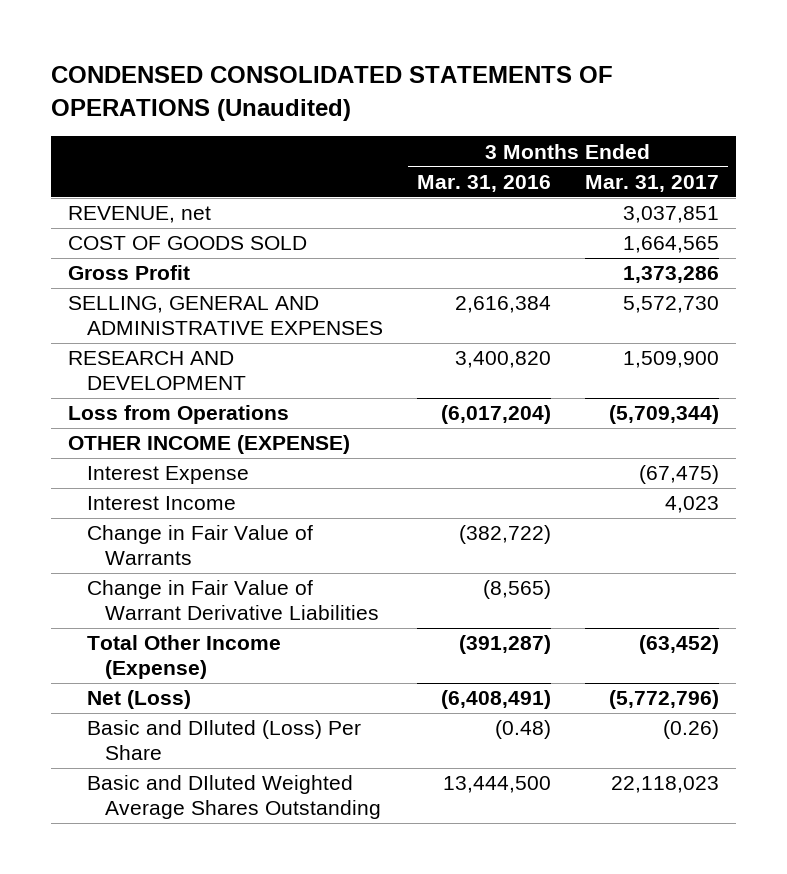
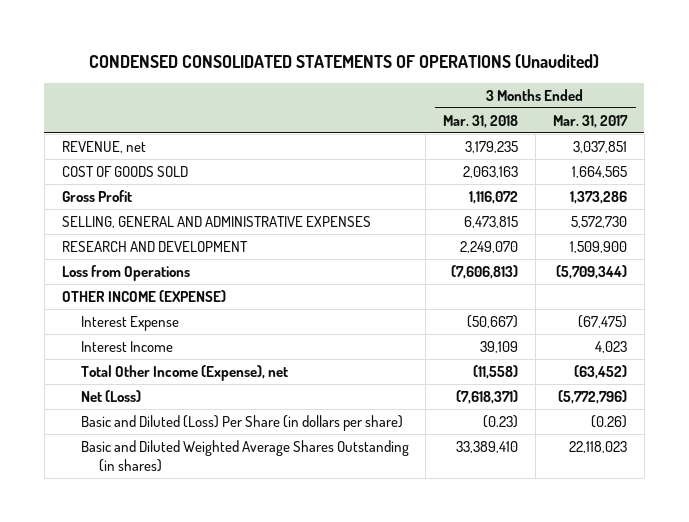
- | 3 Months Ended Mar. 31, 2016 | 3 Months Ended Mar. 31, 2017
+ | 3 Months Ended Mar. 31, 2018 | 3 Months Ended Mar. 31, 2017
- Change in Fair Value of Warrants | (382,722) |
- Change in Fair Value of Warrant Derivative Liabilities | (8,565) |
- Total Other Income (Expense) | (391,287) | (63,452)
+ Total Other Income (Expense), net | (11,558) | (63,452)
- Basic and DIluted (Loss) Per Share | (0.48) | (0.26)
- Basic and DIluted Weighted Average Shares Outstanding | 13,444,500 | 22,118,023
+ Basic and Diluted (Loss) Per Share (in dollars per share) | (0.23) | (0.26)
+ Basic and Diluted Weighted Average Shares Outstanding (in shares) | 33,389,410 | 22,118,023

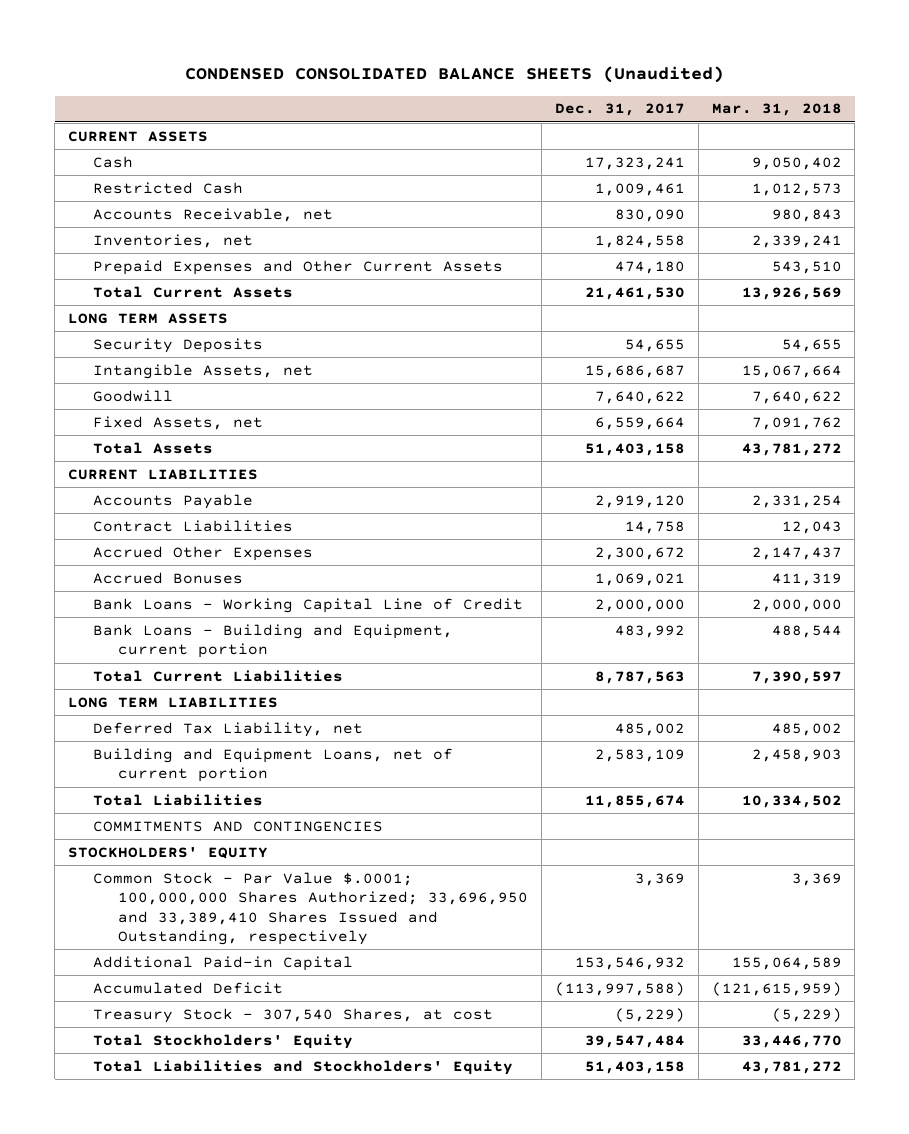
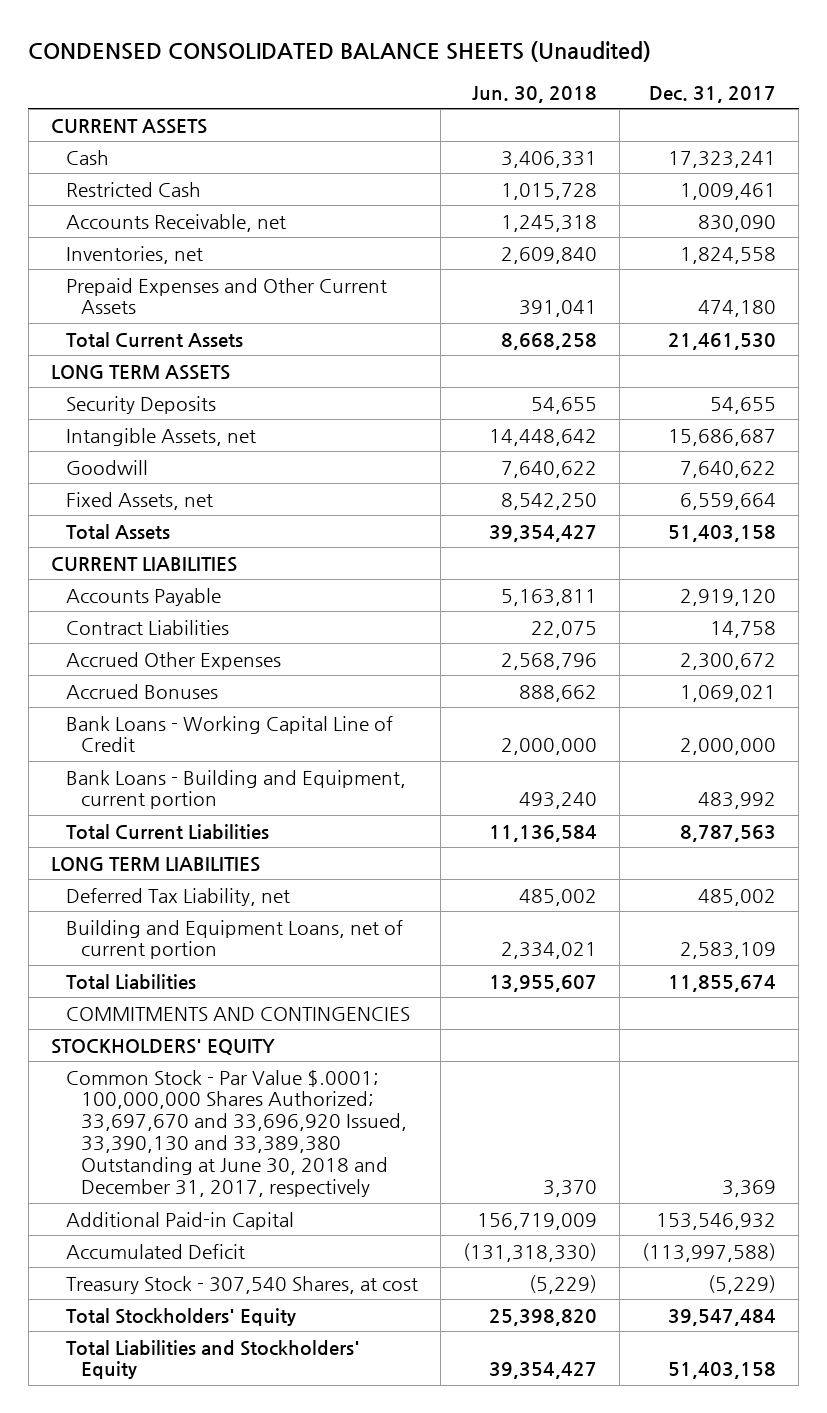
- | Dec. 31, 2017 | Mar. 31, 2018
+ | Jun. 30, 2018 | Dec. 31, 2017
- Common Stock - Par Value $.0001; 100,000,000 Shares Authorized; 33,696,950 and 33,389,410 Shares Issued and Outstanding, respectively | 3,369 | 3,369
+ Common Stock - Par Value $.0001; 100,000,000 Shares Authorized; 33,697,670 and 33,696,920 Issued, 33,390,130 and 33,389,380 Outstanding at June 30, 2018 and December 31, 2017, respectively | 3,370 | 3,369

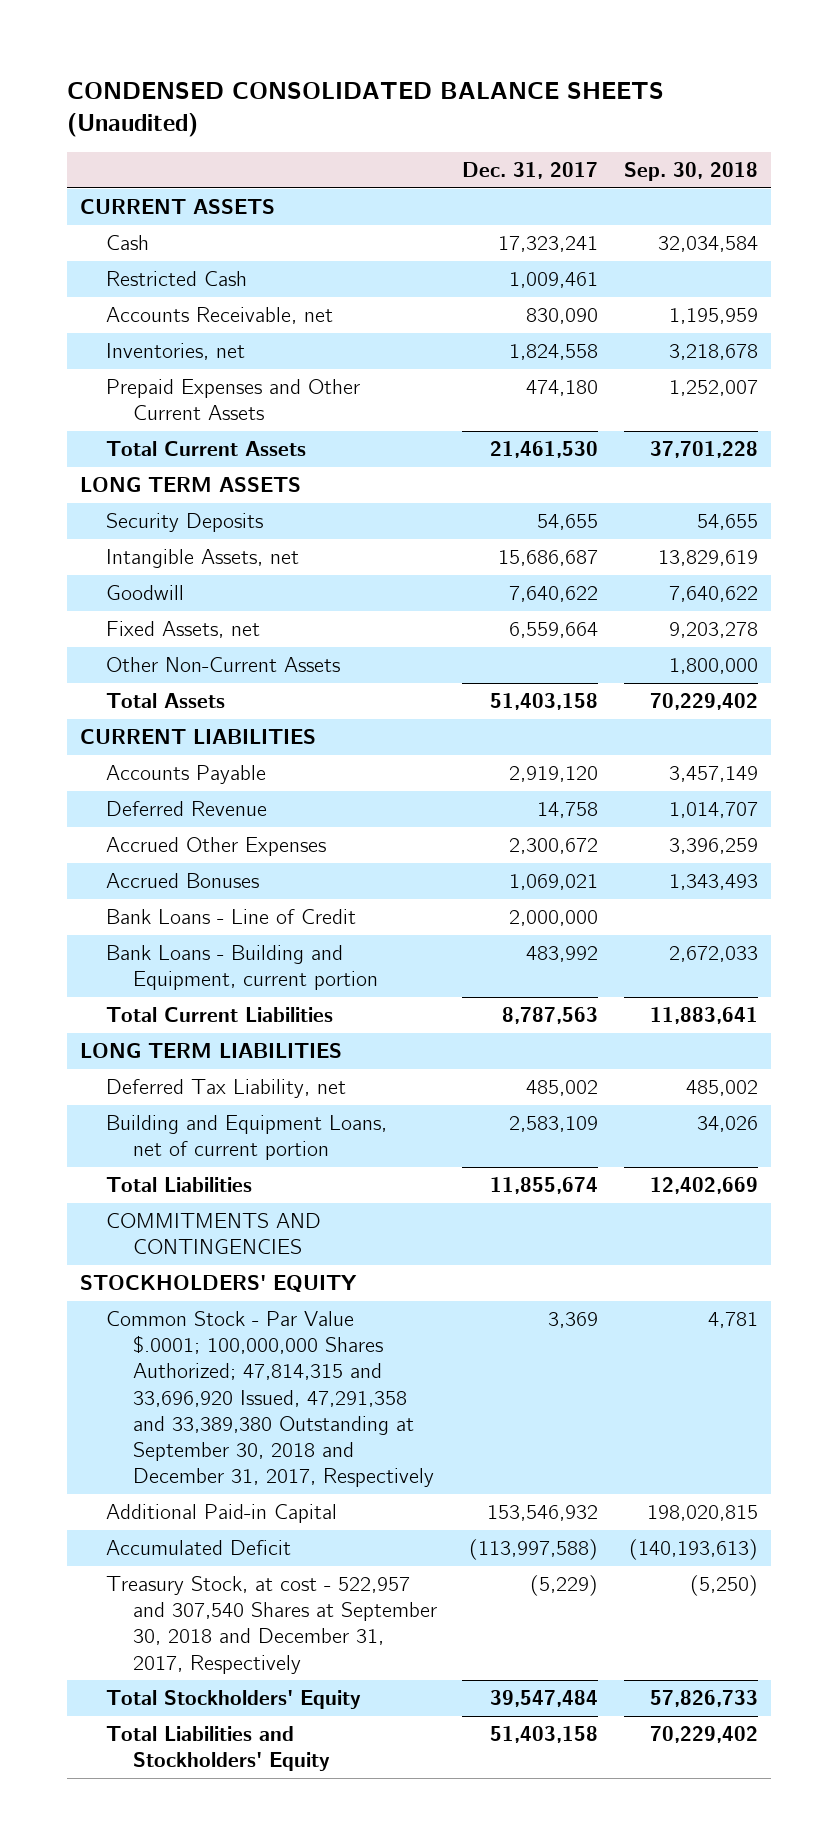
- | Jun. 30, 2018 | Dec. 31, 2017
+ | Dec. 31, 2017 | Sep. 30, 2018
+ Other Non-Current Assets | | 1,800,000
- Contract Liabilities | 22,075 | 14,758
+ Deferred Revenue | 14,758 | 1,014,707
- Bank Loans - Working Capital Line of Credit | 2,000,000 | 2,000,000
+ Bank Loans - Line of Credit | 2,000,000 |
- Common Stock - Par Value $.0001; 100,000,000 Shares Authorized; 33,697,670 and 33,696,920 Issued, 33,390,130 and 33,389,380 Outstanding at June 30, 2018 and December 31, 2017, respectively | 3,370 | 3,369
+ Common Stock - Par Value $.0001; 100,000,000 Shares Authorized; 47,814,315 and 33,696,920 Issued, 47,291,358 and 33,389,380 Outstanding at September 30, 2018 and December 31, 2017, Respectively | 3,369 | 4,781
- Treasury Stock - 307,540 Shares, at cost | (5,229) | (5,229)
+ Treasury Stock, at cost - 522,957 and 307,540 Shares at September 30, 2018 and December 31, 2017, Respectively | (5,229) | (5,250)

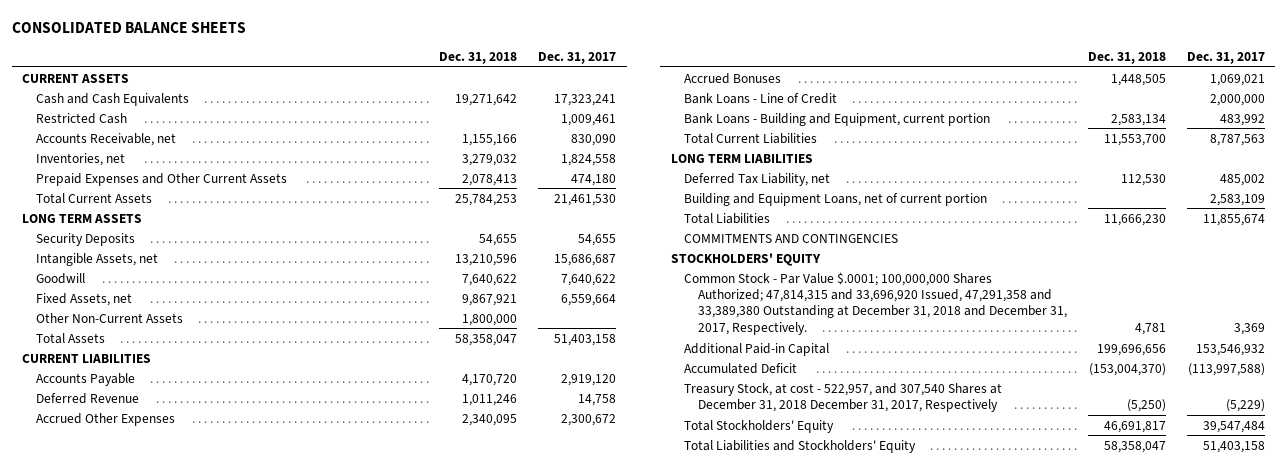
- CONDENSED CONSOLIDATED BALANCE SHEETS (Unaudited)
+ CONSOLIDATED BALANCE SHEETS
- | Dec. 31, 2017 | Sep. 30, 2018
+ | Dec. 31, 2018 | Dec. 31, 2017
- Cash | 17,323,241 | 32,034,584
+ Cash and Cash Equivalents | 19,271,642 | 17,323,241
- Common Stock - Par Value $.0001; 100,000,000 Shares Authorized; 47,814,315 and 33,696,920 Issued, 47,291,358 and 33,389,380 Outstanding at September 30, 2018 and December 31, 2017, Respectively | 3,369 | 4,781
+ Common Stock - Par Value $.0001; 100,000,000 Shares Authorized; 47,814,315 and 33,696,920 Issued, 47,291,358 and 33,389,380 Outstanding at December 31, 2018 and December 31, 2017, Respectively. | 4,781 | 3,369
- Treasury Stock, at cost - 522,957 and 307,540 Shares at September 30, 2018 and December 31, 2017, Respectively | (5,229) | (5,250)
+ Treasury Stock, at cost - 522,957, and 307,540 Shares at December 31, 2018 December 31, 2017, Respectively | (5,250) | (5,229)

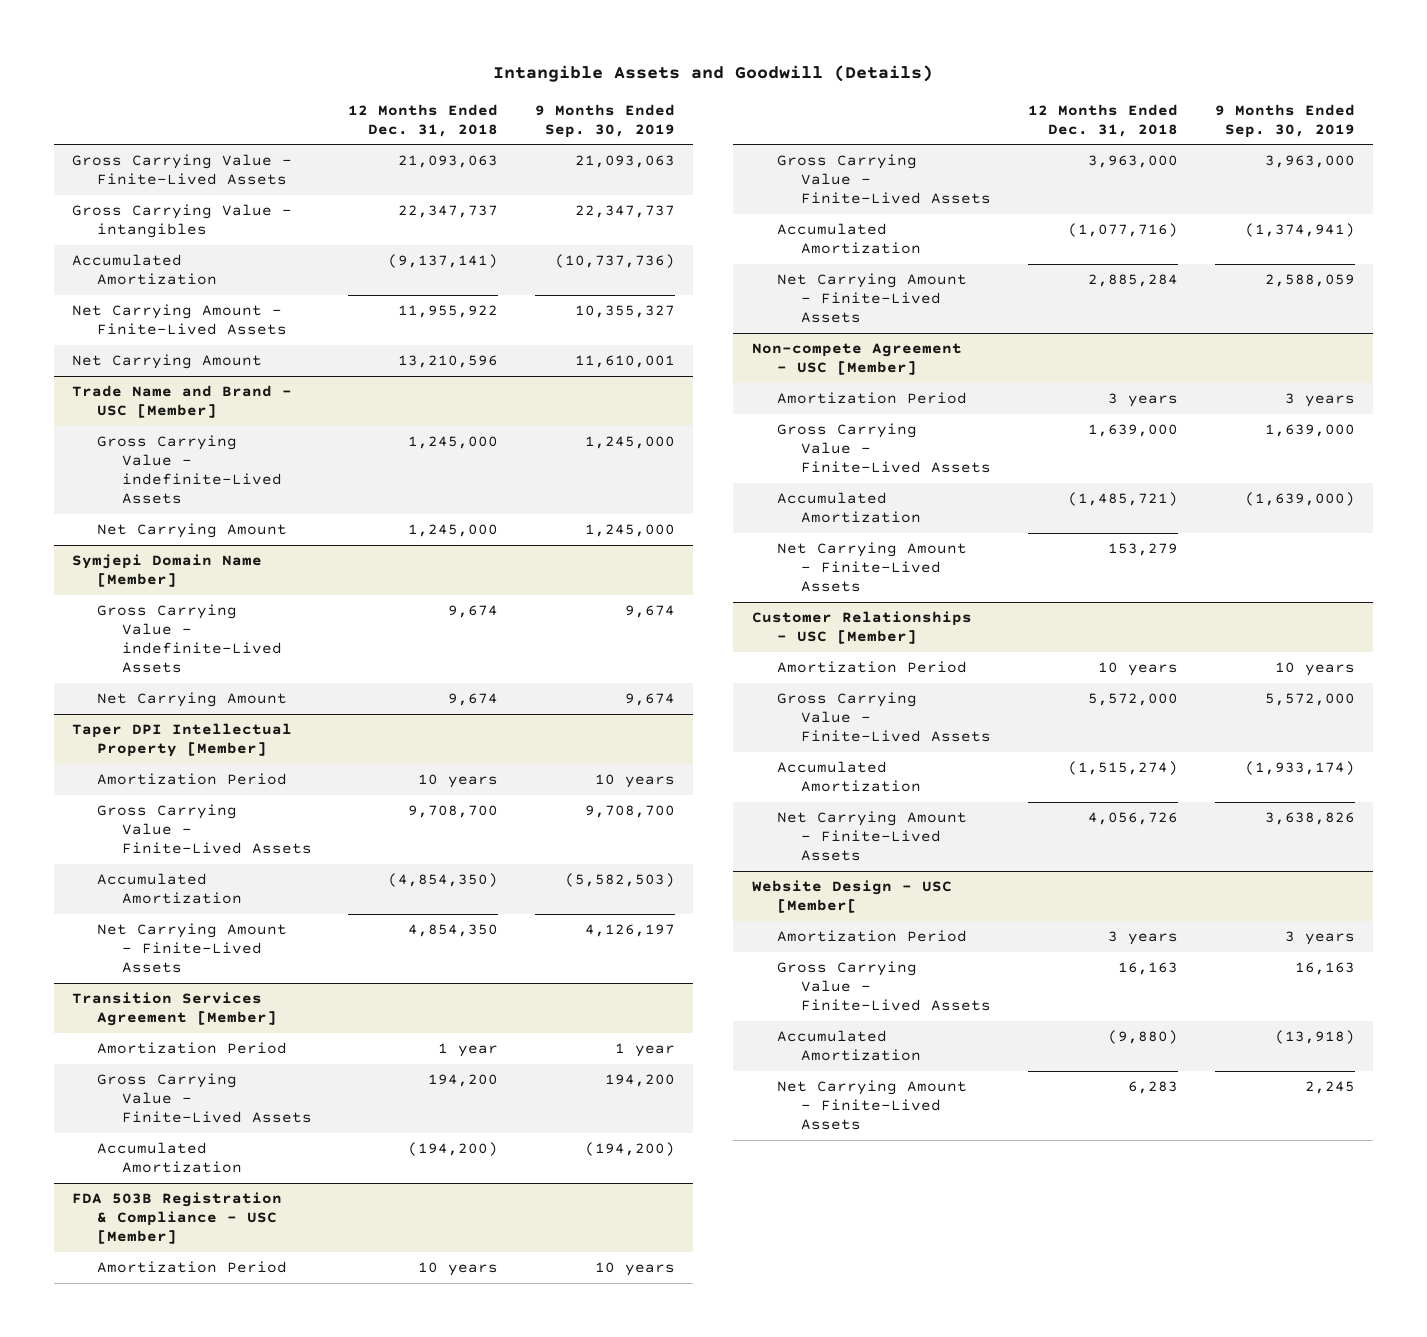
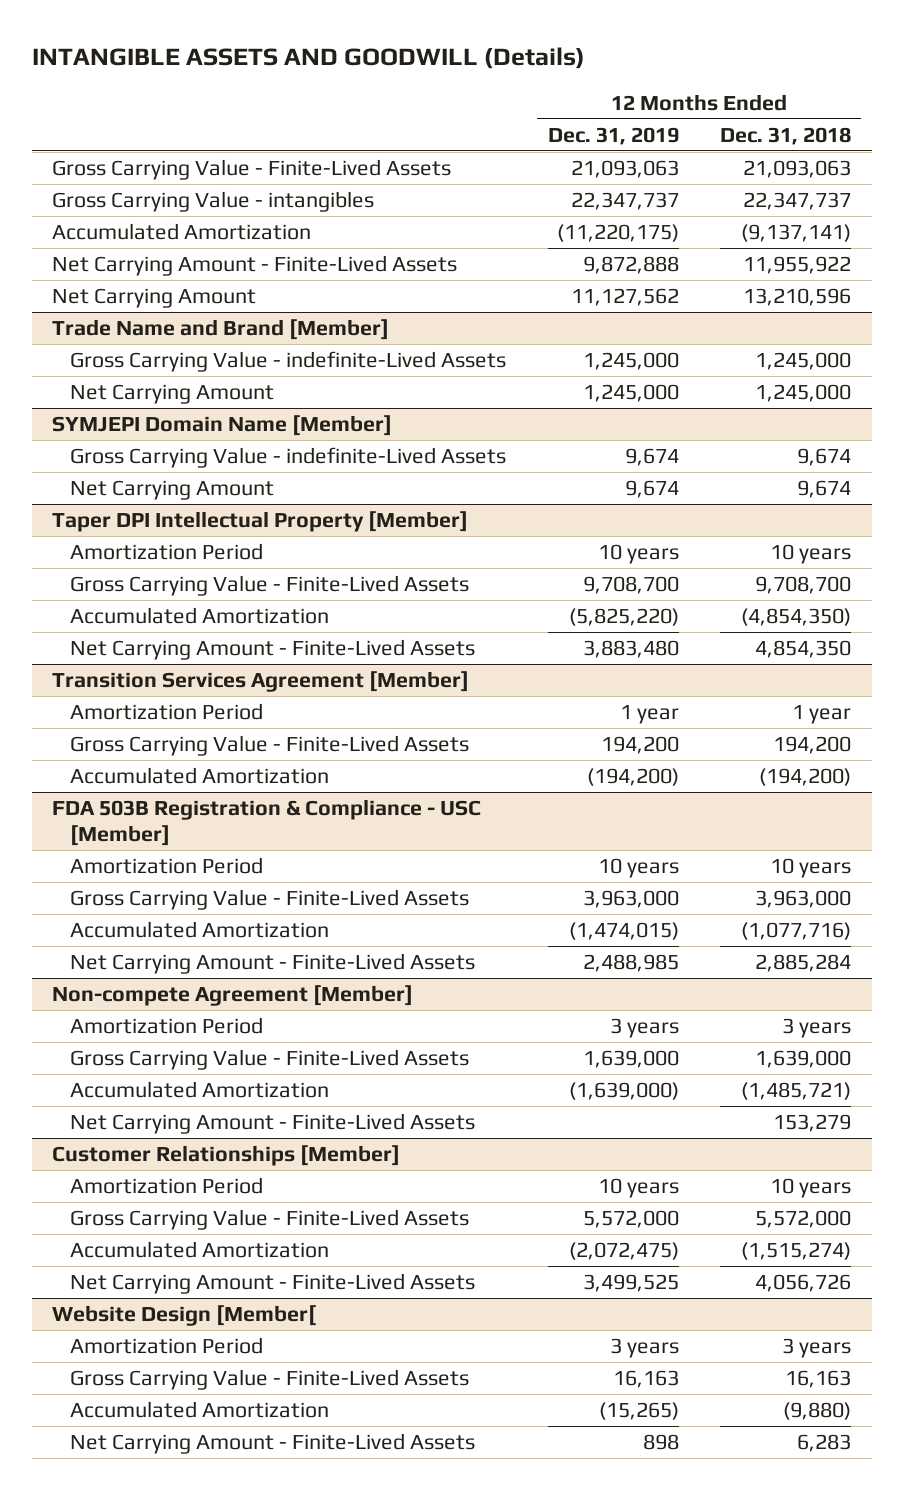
- Intangible Assets and Goodwill (Details)
+ INTANGIBLE ASSETS AND GOODWILL (Details)
- | 12 Months Ended Dec. 31, 2018 | 9 Months Ended Sep. 30, 2019
+ | 12 Months Ended Dec. 31, 2019 | 12 Months Ended Dec. 31, 2018
- Trade Name and Brand - USC [Member]
+ Trade Name and Brand [Member]
- Symjepi Domain Name [Member]
+ SYMJEPI Domain Name [Member]
- Non-compete Agreement - USC [Member]
+ Non-compete Agreement [Member]
- Customer Relationships - USC [Member]
+ Customer Relationships [Member]
- Website Design - USC [Member[
+ Website Design [Member[

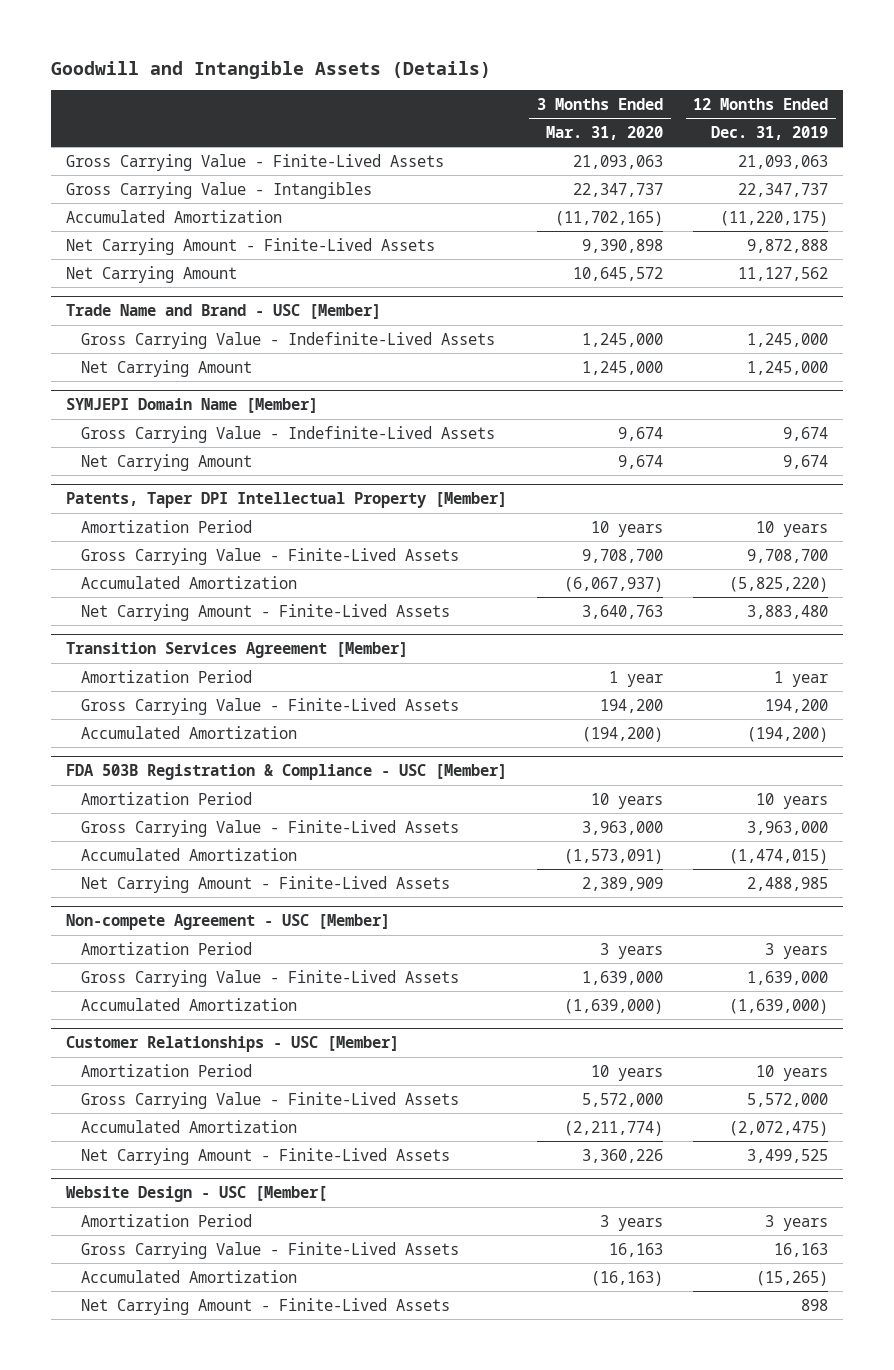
- INTANGIBLE ASSETS AND GOODWILL (Details)
+ Goodwill and Intangible Assets (Details)
- | 12 Months Ended Dec. 31, 2019 | 12 Months Ended Dec. 31, 2018
+ | 3 Months Ended Mar. 31, 2020 | 12 Months Ended Dec. 31, 2019
- Gross Carrying Value - intangibles | 22,347,737 | 22,347,737
+ Gross Carrying Value - Intangibles | 22,347,737 | 22,347,737
- Trade Name and Brand [Member]
- Gross Carrying Value - indefinite-Lived Assets | 1,245,000 | 1,245,000
+ Trade Name and Brand - USC [Member]
+ Gross Carrying Value - Indefinite-Lived Assets | 1,245,000 | 1,245,000
@ SYMJEPI Domain Name [Member]
- Gross Carrying Value - indefinite-Lived Assets | 9,674 | 9,674
+ Gross Carrying Value - Indefinite-Lived Assets | 9,674 | 9,674
- Taper DPI Intellectual Property [Member]
+ Patents, Taper DPI Intellectual Property [Member]
- Non-compete Agreement [Member]
+ Non-compete Agreement - USC [Member]
- Net Carrying Amount - Finite-Lived Assets | | 153,279
- Customer Relationships [Member]
+ Customer Relationships - USC [Member]
- Website Design [Member[
+ Website Design - USC [Member[

